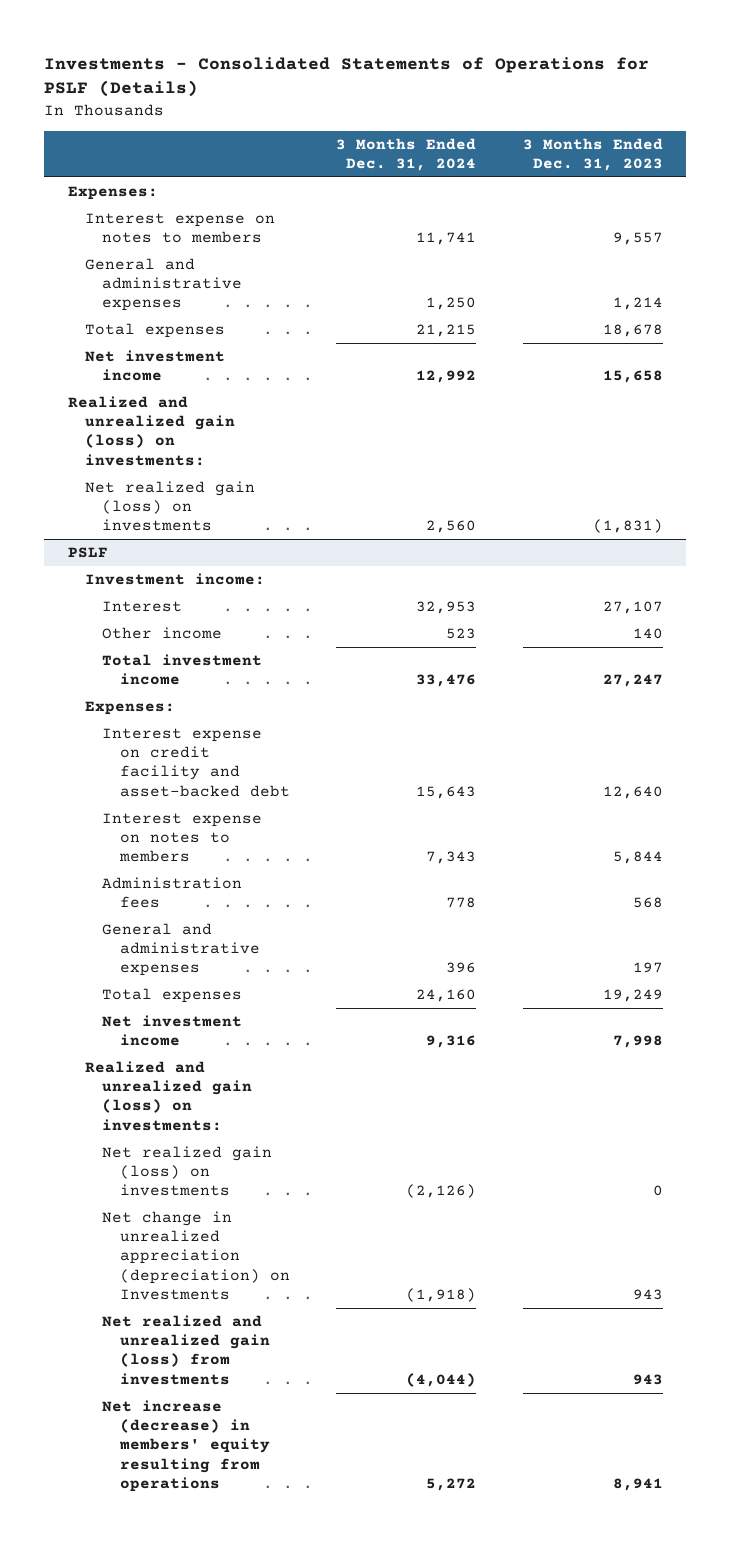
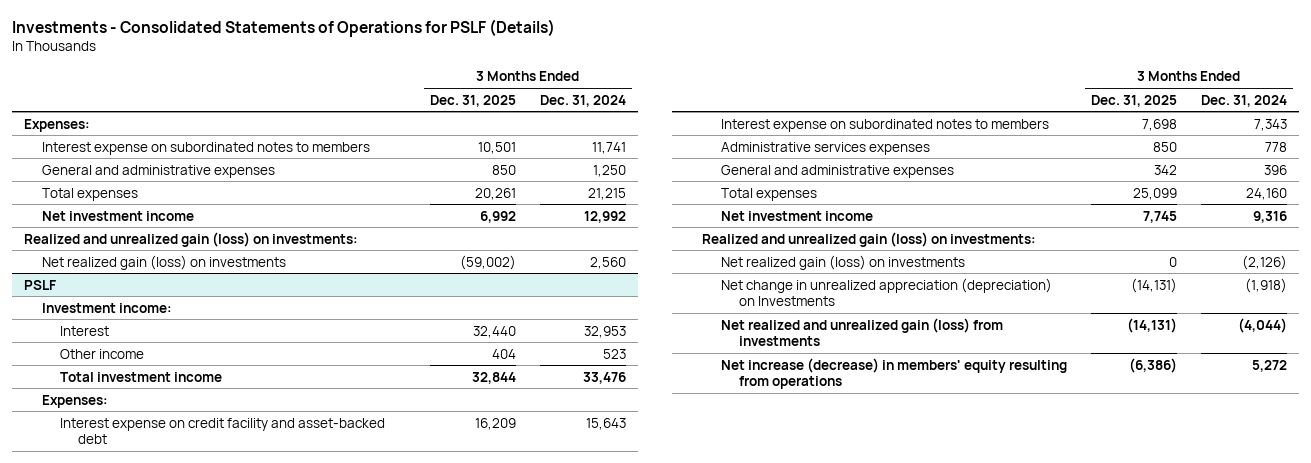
- | 3 Months Ended Dec. 31, 2024 | 3 Months Ended Dec. 31, 2023
+ | 3 Months Ended Dec. 31, 2025 | 3 Months Ended Dec. 31, 2024
- Interest expense on notes to members | 11,741 | 9,557
+ Interest expense on subordinated notes to members | 10,501 | 11,741
@ PSLF
- Interest expense on notes to members | 7,343 | 5,844
- Administration fees | 778 | 568
+ Interest expense on subordinated notes to members | 7,698 | 7,343
+ Administrative services expenses | 850 | 778

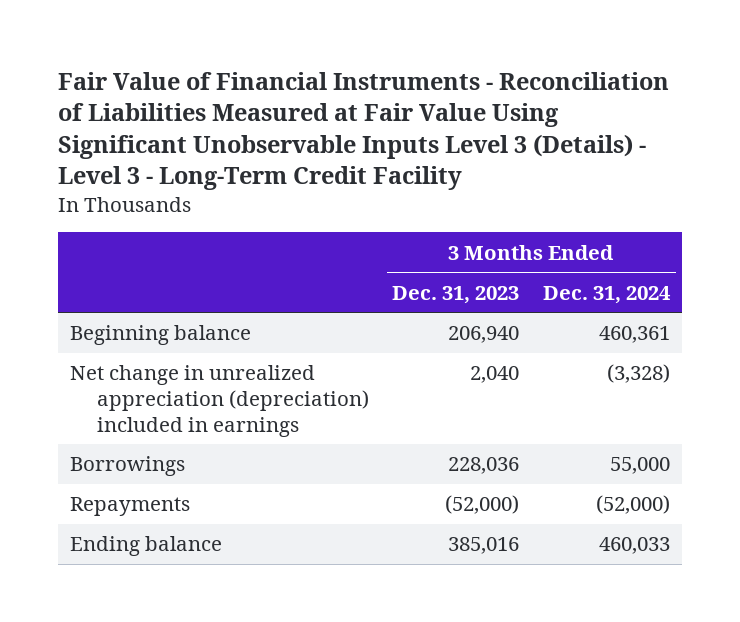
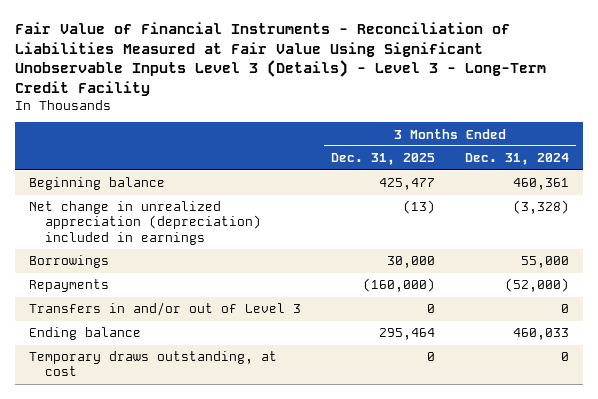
- | 3 Months Ended Dec. 31, 2023 | 3 Months Ended Dec. 31, 2024
+ | 3 Months Ended Dec. 31, 2025 | 3 Months Ended Dec. 31, 2024
+ Transfers in and/or out of Level 3 | 0 | 0
+ Temporary draws outstanding, at cost | 0 | 0

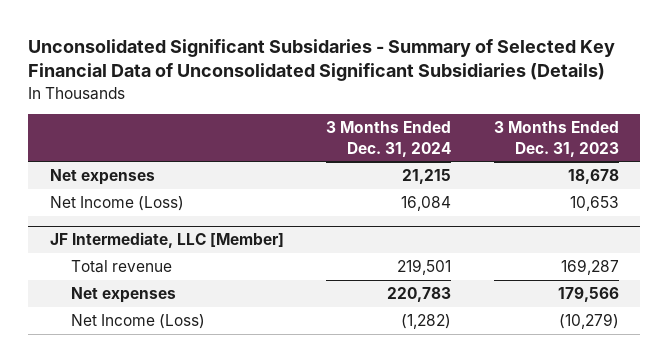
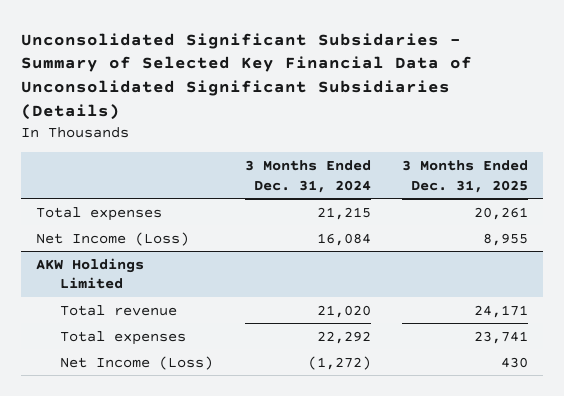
- | 3 Months Ended Dec. 31, 2024 | 3 Months Ended Dec. 31, 2023
+ | 3 Months Ended Dec. 31, 2024 | 3 Months Ended Dec. 31, 2025
- Net expenses | 21,215 | 18,678
+ Total expenses | 21,215 | 20,261
- JF Intermediate, LLC [Member]
- Total revenue | 219,501 | 169,287
- Net expenses | 220,783 | 179,566
- Net Income (Loss) | (1,282) | (10,279)
+ AKW Holdings Limited
+ Total revenue | 21,020 | 24,171
+ Total expenses | 22,292 | 23,741
+ Net Income (Loss) | (1,272) | 430

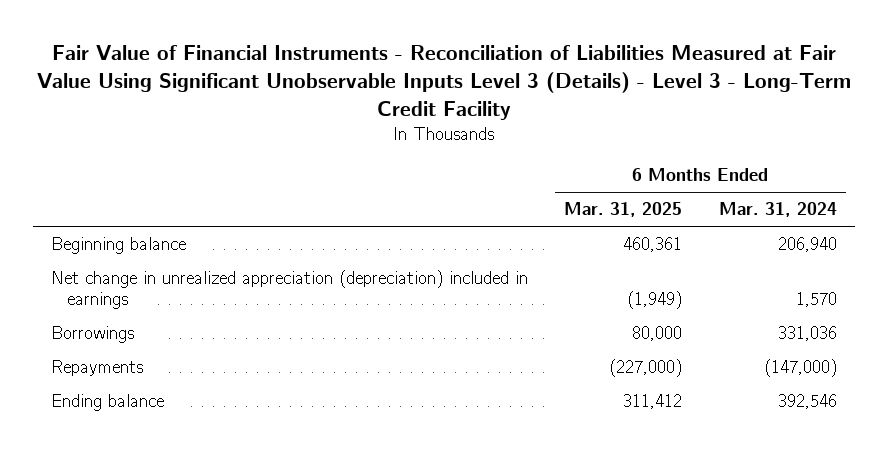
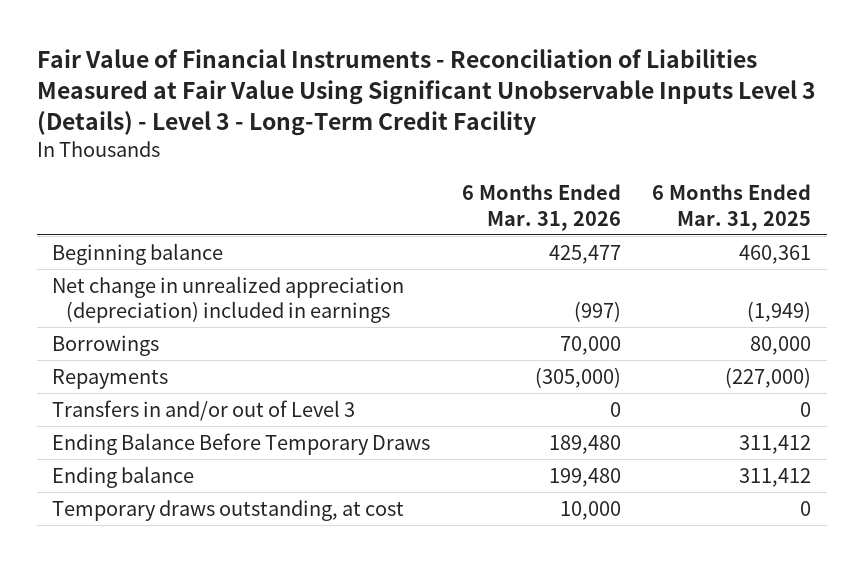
- | 6 Months Ended Mar. 31, 2025 | 6 Months Ended Mar. 31, 2024
+ | 6 Months Ended Mar. 31, 2026 | 6 Months Ended Mar. 31, 2025
+ Transfers in and/or out of Level 3 | 0 | 0
+ Ending Balance Before Temporary Draws | 189,480 | 311,412
+ Temporary draws outstanding, at cost | 10,000 | 0

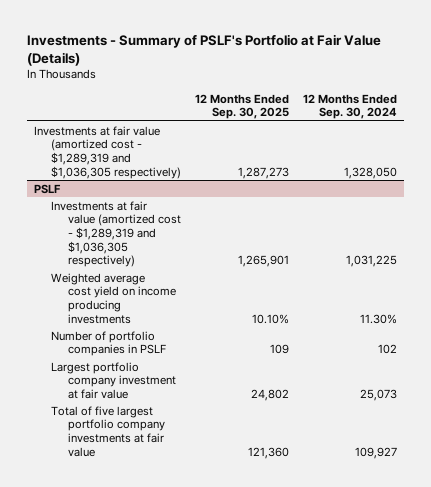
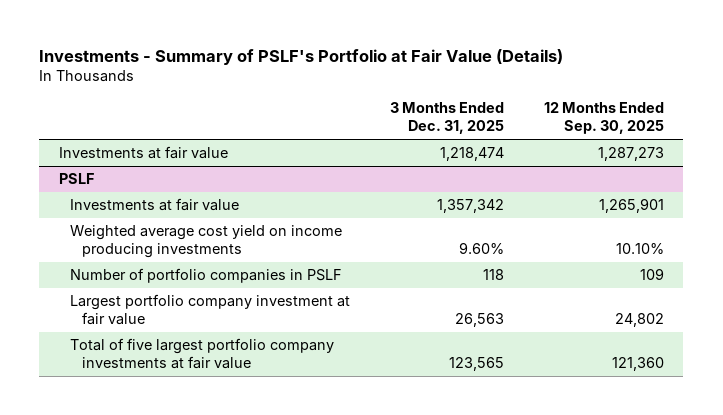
- | 12 Months Ended Sep. 30, 2025 | 12 Months Ended Sep. 30, 2024
+ | 3 Months Ended Dec. 31, 2025 | 12 Months Ended Sep. 30, 2025
- Investments at fair value (amortized cost - $1,289,319 and $1,036,305 respectively) | 1,287,273 | 1,328,050
+ Investments at fair value | 1,218,474 | 1,287,273
@ PSLF
- Investments at fair value (amortized cost - $1,289,319 and $1,036,305 respectively) | 1,265,901 | 1,031,225
+ Investments at fair value | 1,357,342 | 1,265,901

